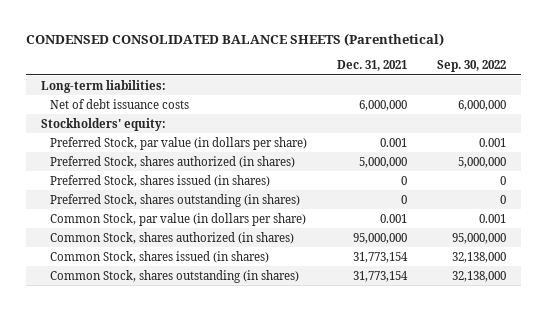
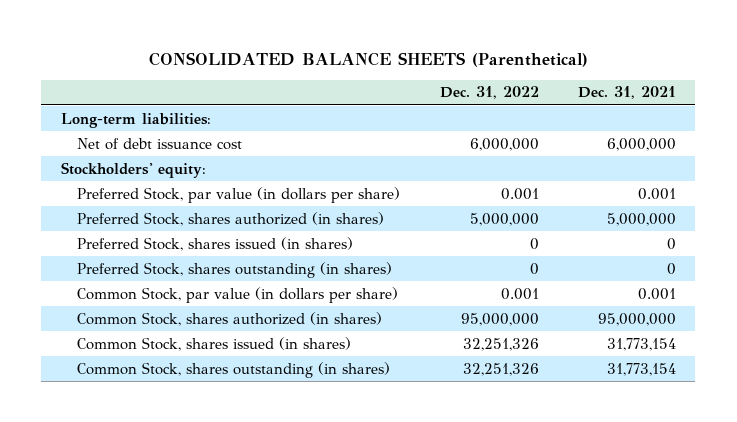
- CONDENSED CONSOLIDATED BALANCE SHEETS (Parenthetical)
+ CONSOLIDATED BALANCE SHEETS (Parenthetical)
- | Dec. 31, 2021 | Sep. 30, 2022
+ | Dec. 31, 2022 | Dec. 31, 2021
- Net of debt issuance costs | 6,000,000 | 6,000,000
+ Net of debt issuance cost | 6,000,000 | 6,000,000

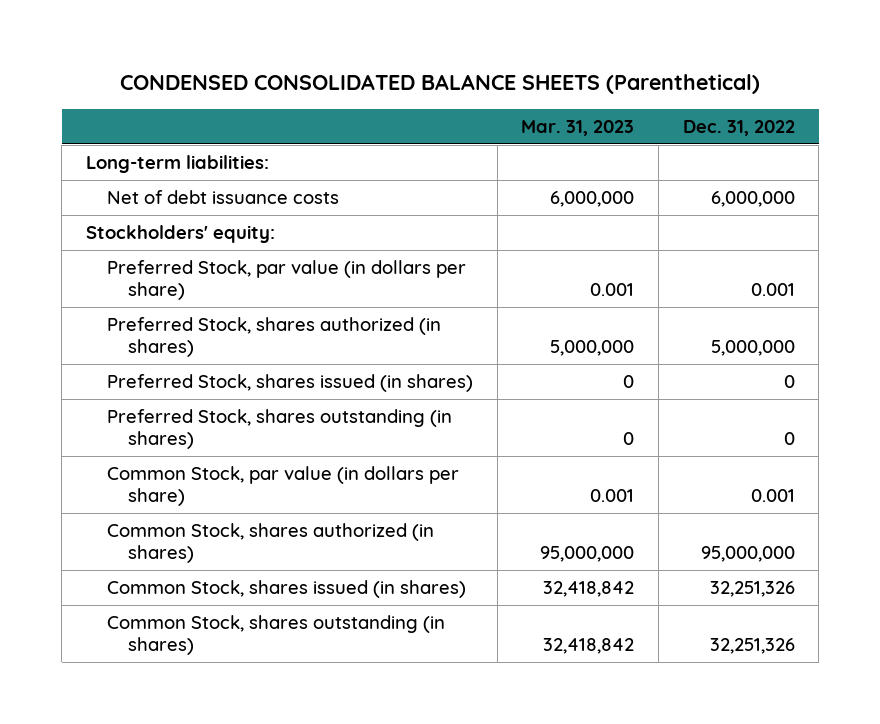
- CONSOLIDATED BALANCE SHEETS (Parenthetical)
+ CONDENSED CONSOLIDATED BALANCE SHEETS (Parenthetical)
- | Dec. 31, 2022 | Dec. 31, 2021
+ | Mar. 31, 2023 | Dec. 31, 2022
- Net of debt issuance cost | 6,000,000 | 6,000,000
+ Net of debt issuance costs | 6,000,000 | 6,000,000

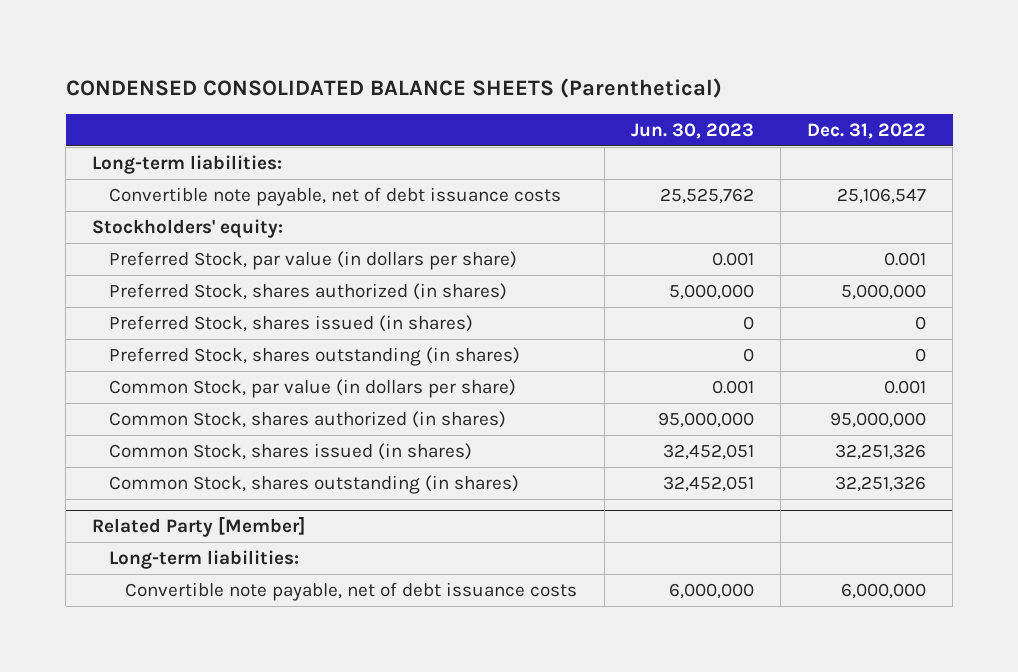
- | Mar. 31, 2023 | Dec. 31, 2022
+ | Jun. 30, 2023 | Dec. 31, 2022
- Net of debt issuance costs | 6,000,000 | 6,000,000
+ Convertible note payable, net of debt issuance costs | 25,525,762 | 25,106,547
+ Related Party [Member]
+ Long-term liabilities:
+ Convertible note payable, net of debt issuance costs | 6,000,000 | 6,000,000

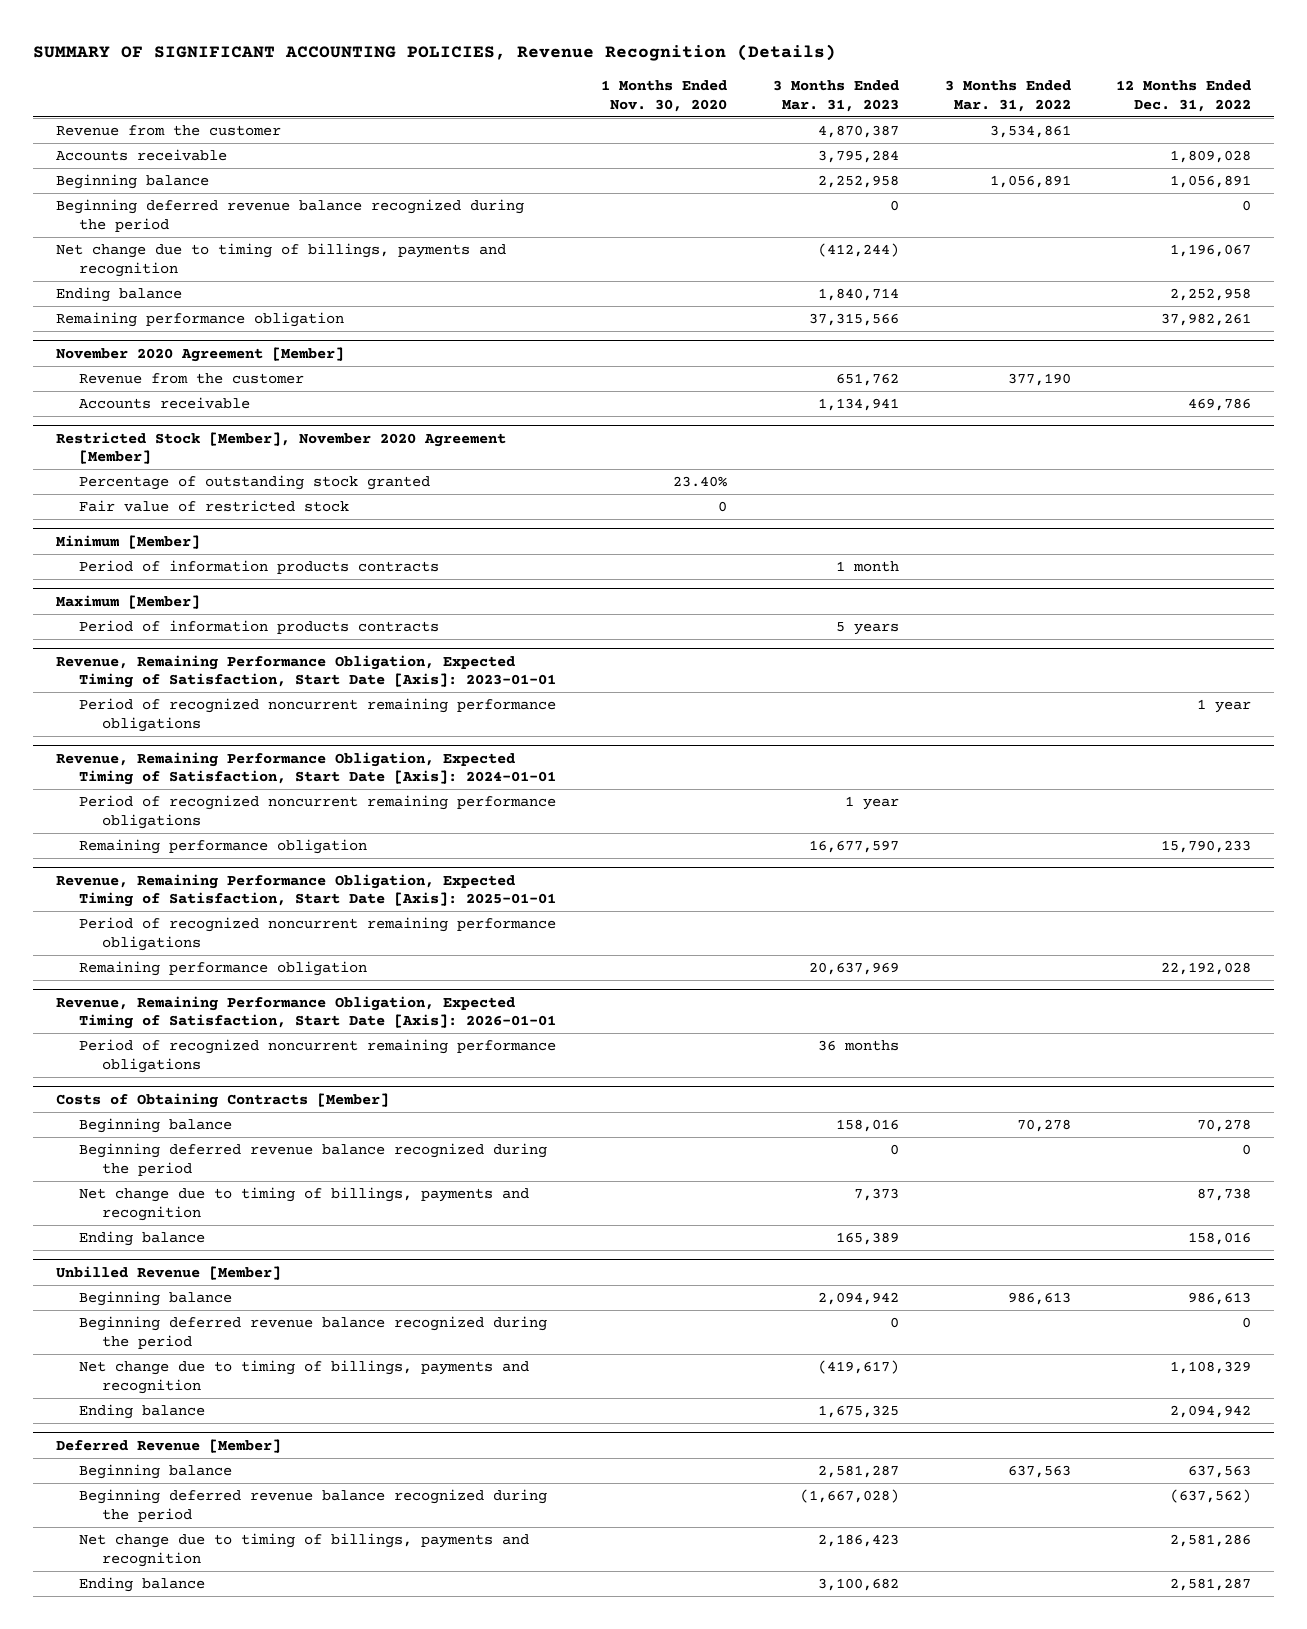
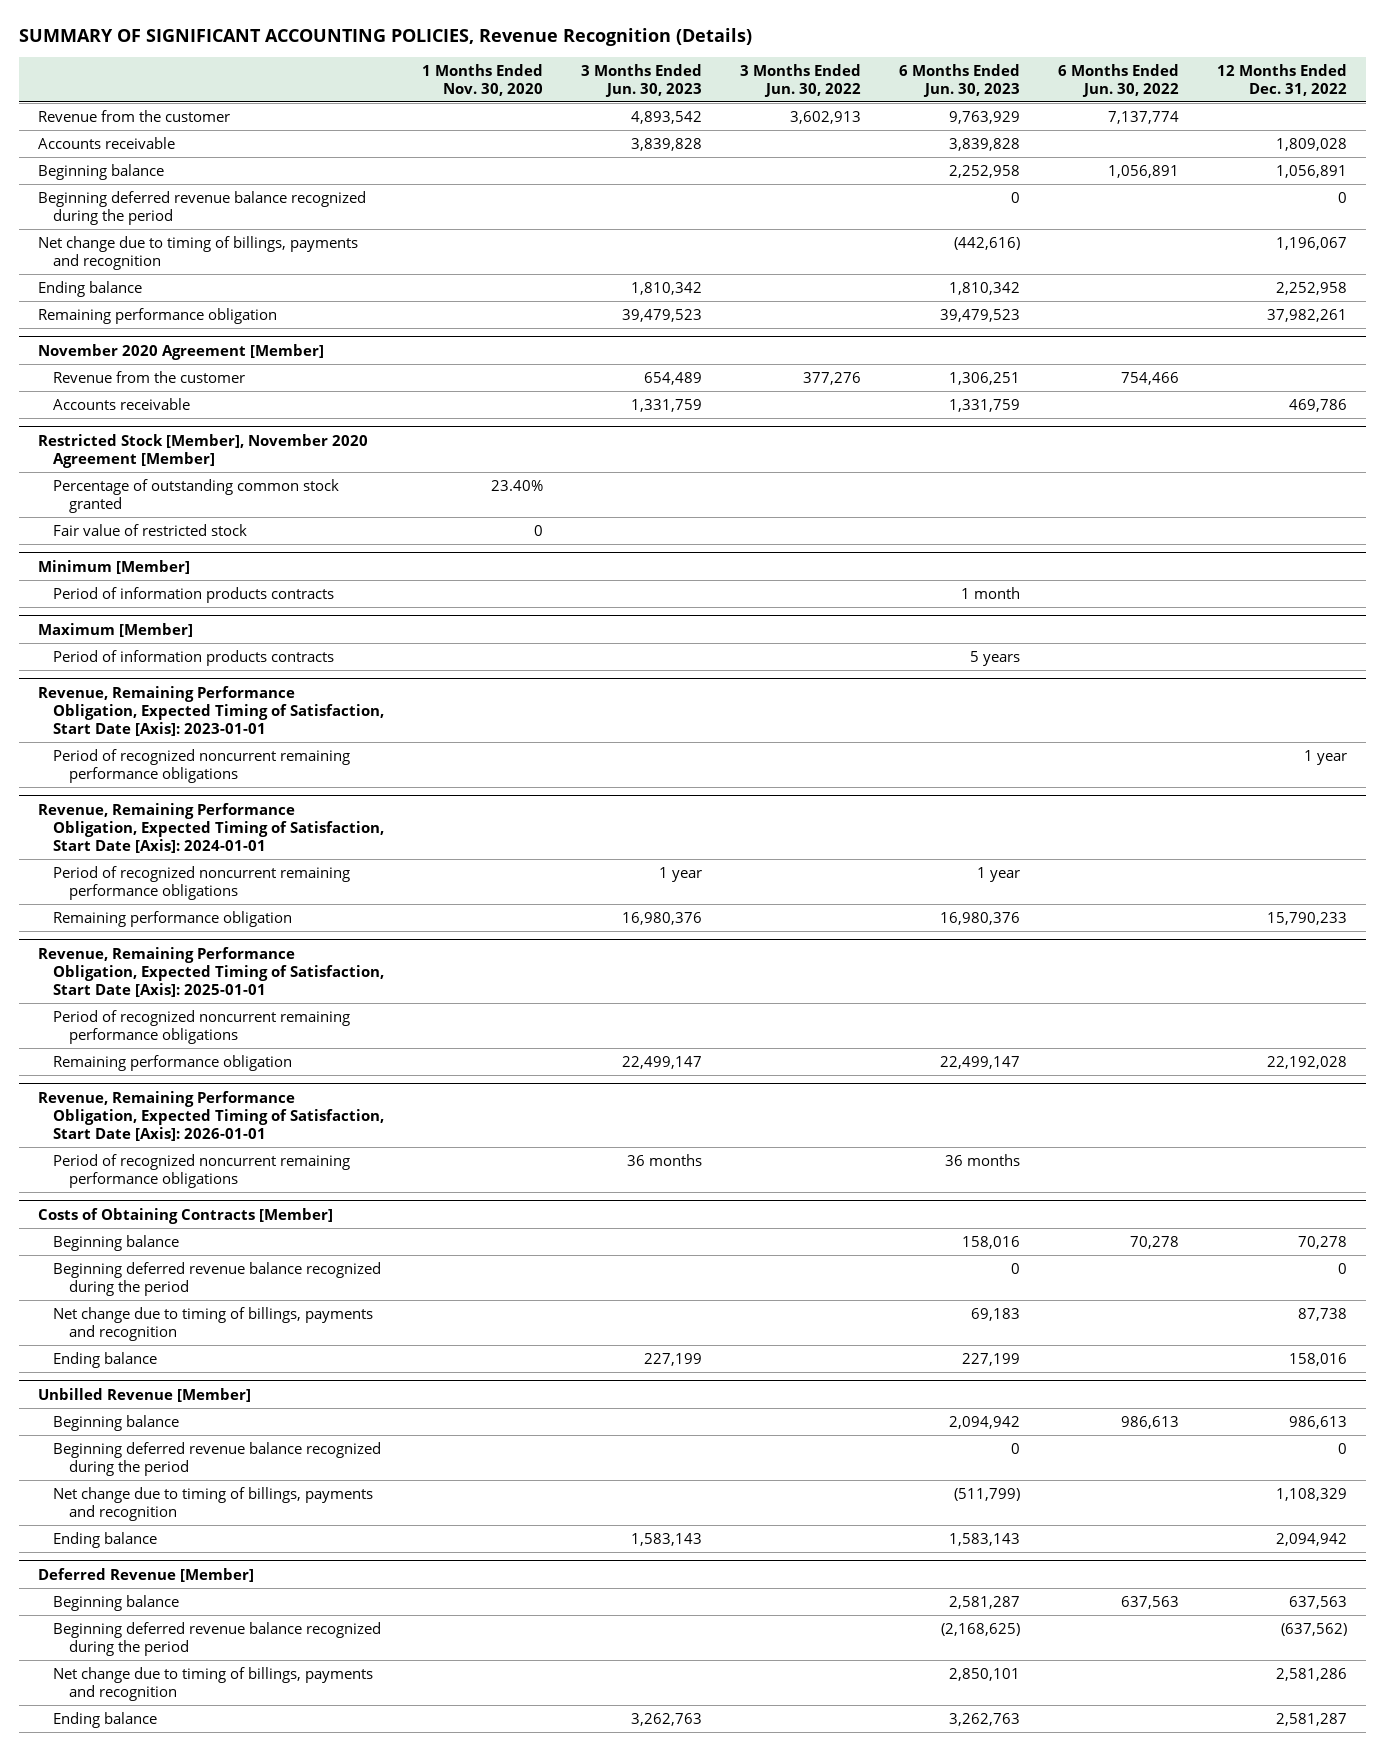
- | 1 Months Ended Nov. 30, 2020 | 3 Months Ended Mar. 31, 2023 | 3 Months Ended Mar. 31, 2022 | 12 Months Ended Dec. 31, 2022
+ | 1 Months Ended Nov. 30, 2020 | 3 Months Ended Jun. 30, 2023 | 3 Months Ended Jun. 30, 2022 | 6 Months Ended Jun. 30, 2023 | 6 Months Ended Jun. 30, 2022 | 12 Months Ended Dec. 31, 2022
@ Restricted Stock [Member], November 2020 Agreement [Member]
- Percentage of outstanding stock granted | 23.40% | | |
+ Percentage of outstanding common stock granted | 23.40% | | | | |

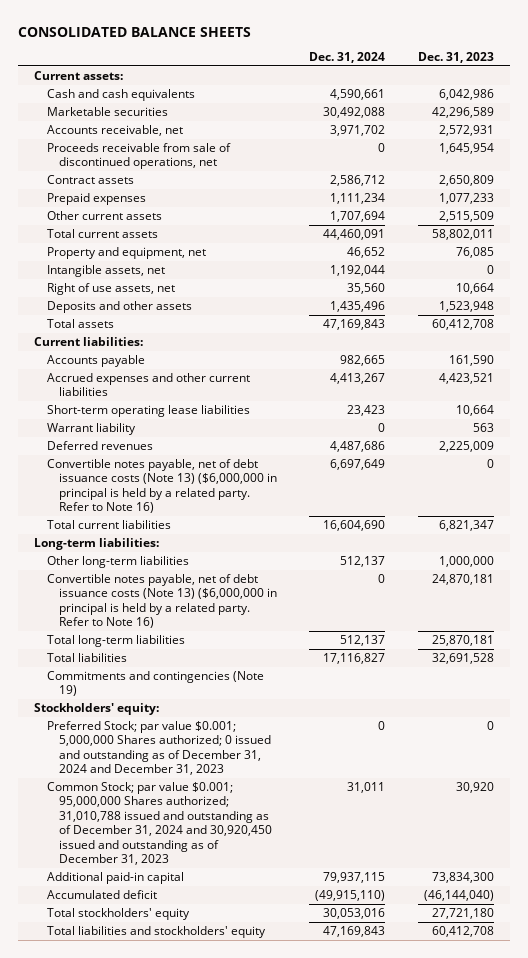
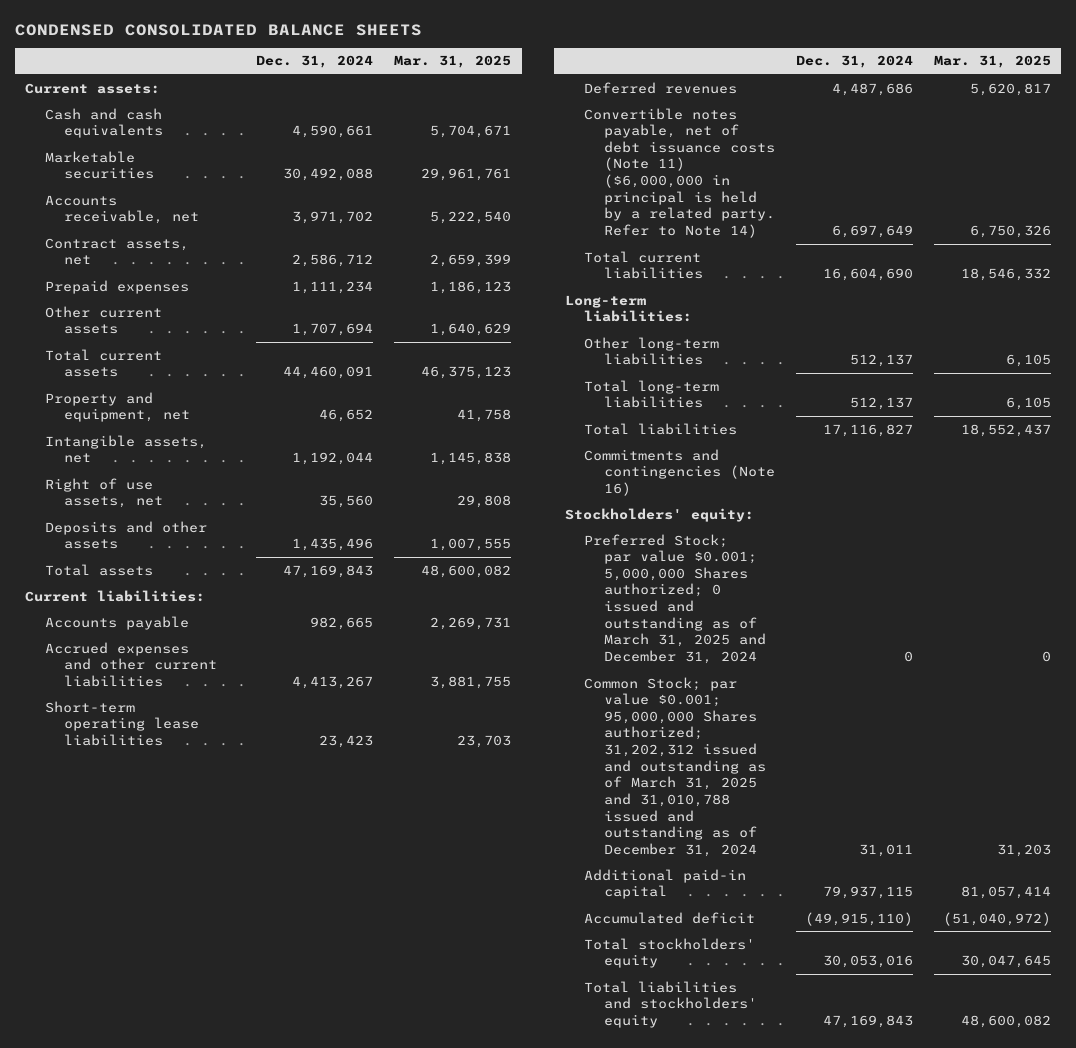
- CONSOLIDATED BALANCE SHEETS
+ CONDENSED CONSOLIDATED BALANCE SHEETS
- | Dec. 31, 2024 | Dec. 31, 2023
+ | Dec. 31, 2024 | Mar. 31, 2025
- Proceeds receivable from sale of discontinued operations, net | 0 | 1,645,954
- Contract assets | 2,586,712 | 2,650,809
+ Contract assets, net | 2,586,712 | 2,659,399
- Warrant liability | 0 | 563
- Convertible notes payable, net of debt issuance costs (Note 13) ($6,000,000 in principal is held by a related party. Refer to Note 16) | 6,697,649 | 0
+ Convertible notes payable, net of debt issuance costs (Note 11) ($6,000,000 in principal is held by a related party. Refer to Note 14) | 6,697,649 | 6,750,326
- Convertible notes payable, net of debt issuance costs (Note 13) ($6,000,000 in principal is held by a related party. Refer to Note 16) | 0 | 24,870,181
- Commitments and contingencies (Note 19)
+ Commitments and contingencies (Note 16)
- Preferred Stock; par value $0.001; 5,000,000 Shares authorized; 0 issued and outstanding as of December 31, 2024 and December 31, 2023 | 0 | 0
- Common Stock; par value $0.001; 95,000,000 Shares authorized; 31,010,788 issued and outstanding as of December 31, 2024 and 30,920,450 issued and outstanding as of December 31, 2023 | 31,011 | 30,920
+ Preferred Stock; par value $0.001; 5,000,000 Shares authorized; 0 issued and outstanding as of March 31, 2025 and December 31, 2024 | 0 | 0
+ Common Stock; par value $0.001; 95,000,000 Shares authorized; 31,202,312 issued and outstanding as of March 31, 2025 and 31,010,788 issued and outstanding as of December 31, 2024 | 31,011 | 31,203

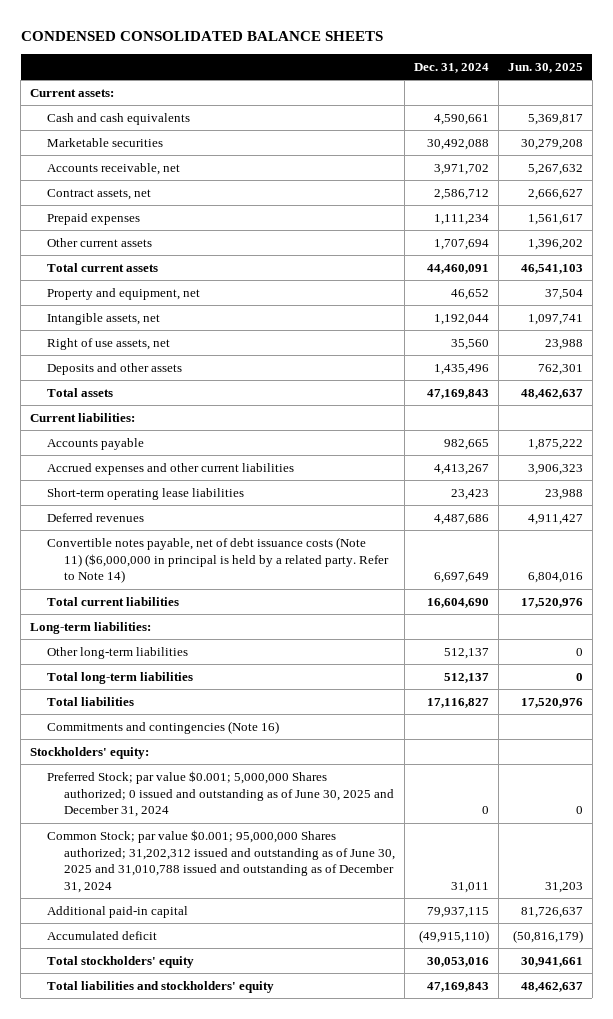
- | Dec. 31, 2024 | Mar. 31, 2025
+ | Dec. 31, 2024 | Jun. 30, 2025
- Preferred Stock; par value $0.001; 5,000,000 Shares authorized; 0 issued and outstanding as of March 31, 2025 and December 31, 2024 | 0 | 0
- Common Stock; par value $0.001; 95,000,000 Shares authorized; 31,202,312 issued and outstanding as of March 31, 2025 and 31,010,788 issued and outstanding as of December 31, 2024 | 31,011 | 31,203
+ Preferred Stock; par value $0.001; 5,000,000 Shares authorized; 0 issued and outstanding as of June 30, 2025 and December 31, 2024 | 0 | 0
+ Common Stock; par value $0.001; 95,000,000 Shares authorized; 31,202,312 issued and outstanding as of June 30, 2025 and 31,010,788 issued and outstanding as of December 31, 2024 | 31,011 | 31,203

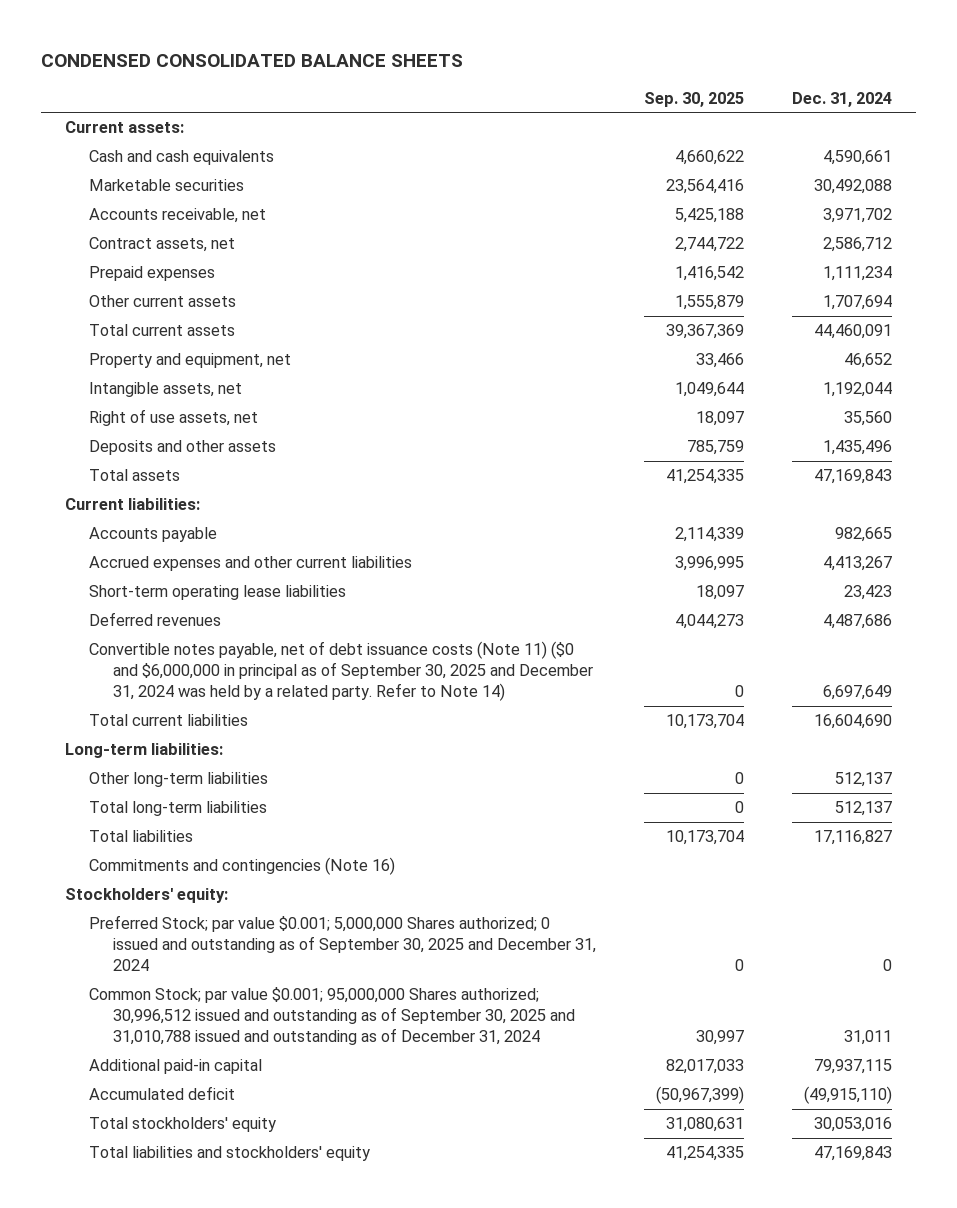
- | Dec. 31, 2024 | Jun. 30, 2025
+ | Sep. 30, 2025 | Dec. 31, 2024
- Convertible notes payable, net of debt issuance costs (Note 11) ($6,000,000 in principal is held by a related party. Refer to Note 14) | 6,697,649 | 6,804,016
+ Convertible notes payable, net of debt issuance costs (Note 11) ($0 and $6,000,000 in principal as of September 30, 2025 and December 31, 2024 was held by a related party. Refer to Note 14) | 0 | 6,697,649
- Preferred Stock; par value $0.001; 5,000,000 Shares authorized; 0 issued and outstanding as of June 30, 2025 and December 31, 2024 | 0 | 0
- Common Stock; par value $0.001; 95,000,000 Shares authorized; 31,202,312 issued and outstanding as of June 30, 2025 and 31,010,788 issued and outstanding as of December 31, 2024 | 31,011 | 31,203
+ Preferred Stock; par value $0.001; 5,000,000 Shares authorized; 0 issued and outstanding as of September 30, 2025 and December 31, 2024 | 0 | 0
+ Common Stock; par value $0.001; 95,000,000 Shares authorized; 30,996,512 issued and outstanding as of September 30, 2025 and 31,010,788 issued and outstanding as of December 31, 2024 | 30,997 | 31,011

